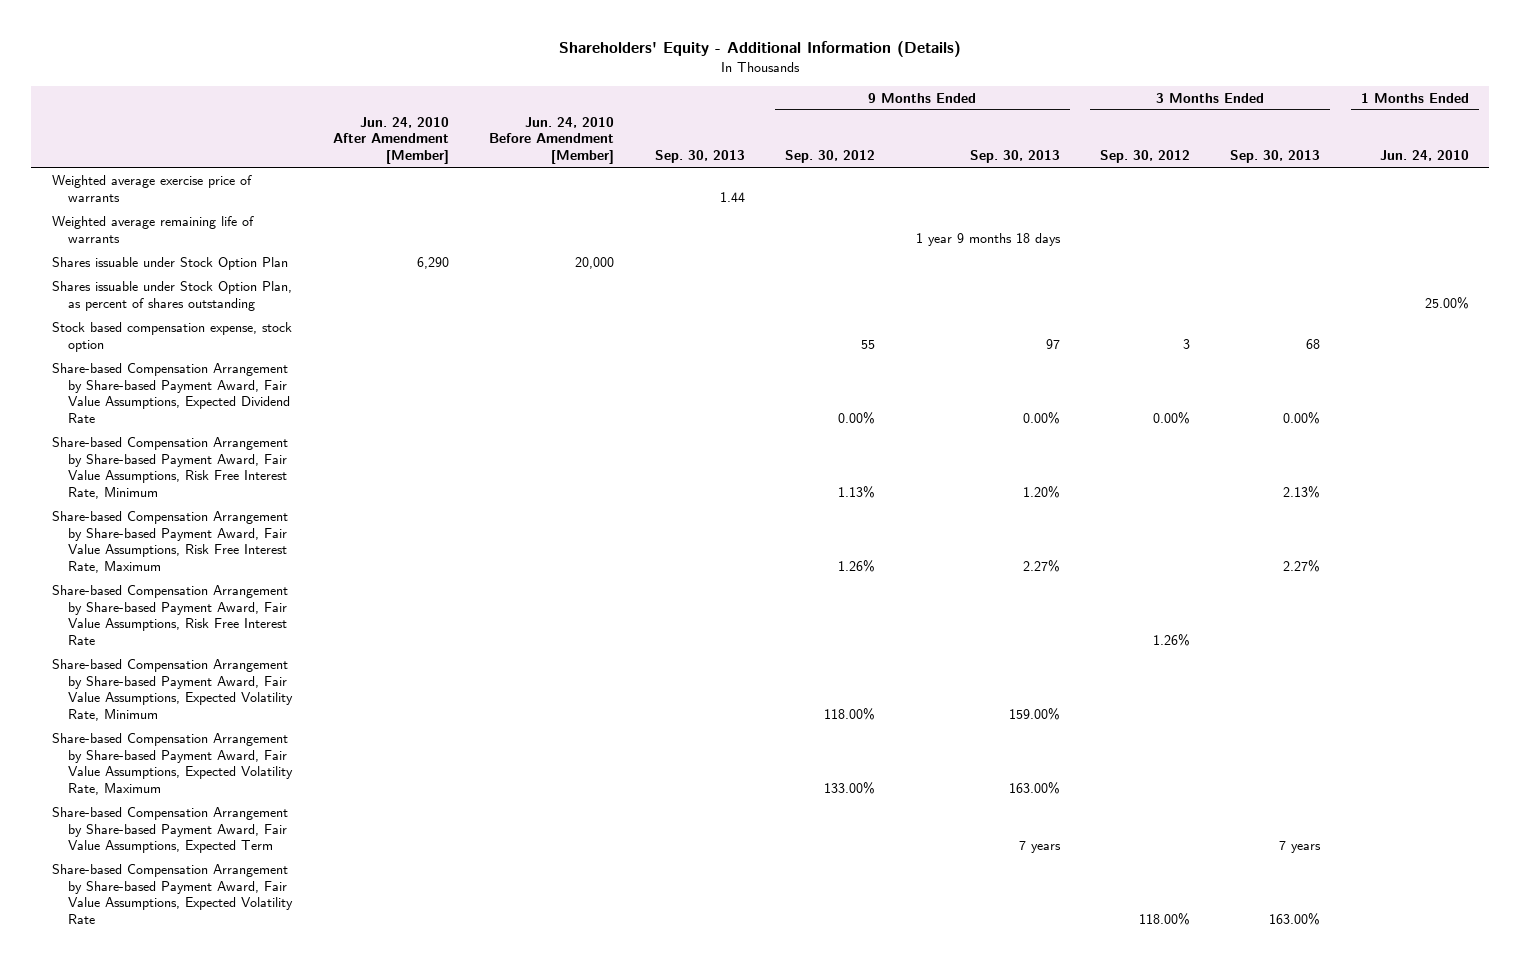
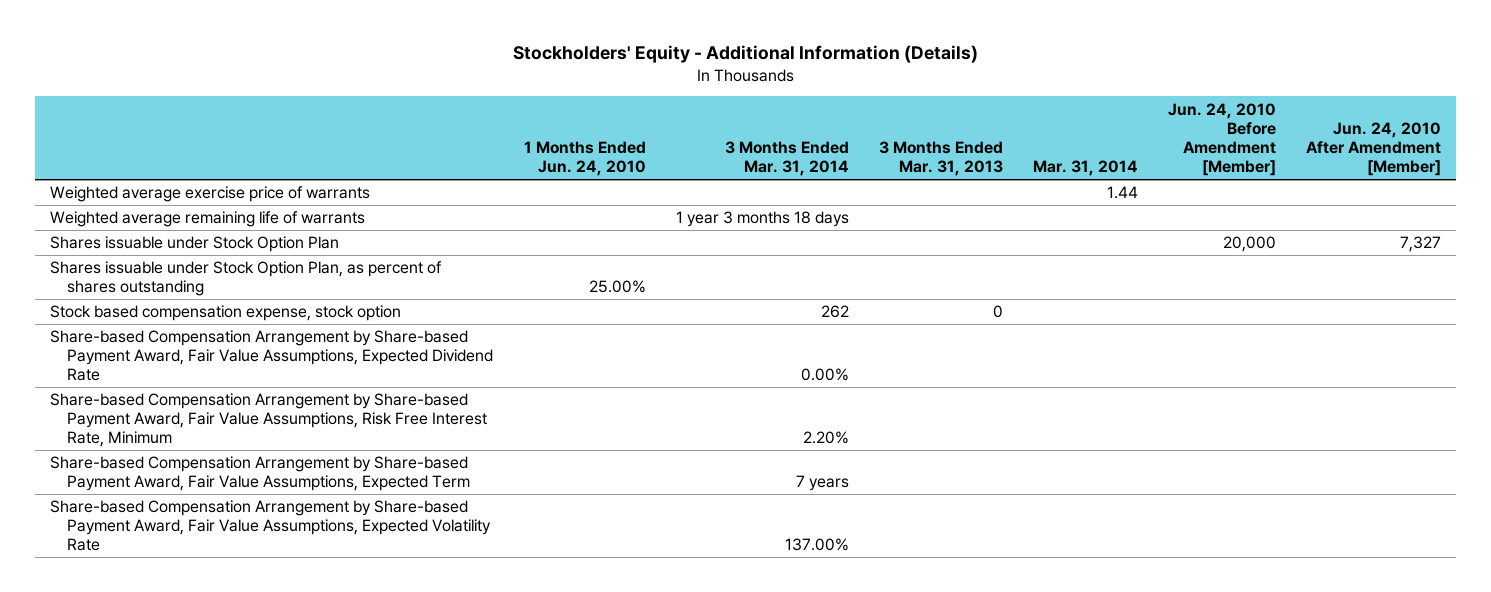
- Shareholders' Equity - Additional Information (Details)
+ Stockholders' Equity - Additional Information (Details)
- | Jun. 24, 2010 After Amendment [Member] | Jun. 24, 2010 Before Amendment [Member] | Sep. 30, 2013 | 9 Months Ended Sep. 30, 2012 | 9 Months Ended Sep. 30, 2013 | 3 Months Ended Sep. 30, 2012 | 3 Months Ended Sep. 30, 2013 | 1 Months Ended Jun. 24, 2010
+ | 1 Months Ended Jun. 24, 2010 | 3 Months Ended Mar. 31, 2014 | 3 Months Ended Mar. 31, 2013 | Mar. 31, 2014 | Jun. 24, 2010 Before Amendment [Member] | Jun. 24, 2010 After Amendment [Member]
- Shares issuable under Stock Option Plan | 6,290 | 20,000 | | | | | |
+ Shares issuable under Stock Option Plan | | | | | 20,000 | 7,327
- Share-based Compensation Arrangement by Share-based Payment Award, Fair Value Assumptions, Risk Free Interest Rate, Maximum | | | | 1.26% | 2.27% | | 2.27% |
- Share-based Compensation Arrangement by Share-based Payment Award, Fair Value Assumptions, Risk Free Interest Rate | | | | | | 1.26% | |
- Share-based Compensation Arrangement by Share-based Payment Award, Fair Value Assumptions, Expected Volatility Rate, Minimum | | | | 118.00% | 159.00% | | |
- Share-based Compensation Arrangement by Share-based Payment Award, Fair Value Assumptions, Expected Volatility Rate, Maximum | | | | 133.00% | 163.00% | | |

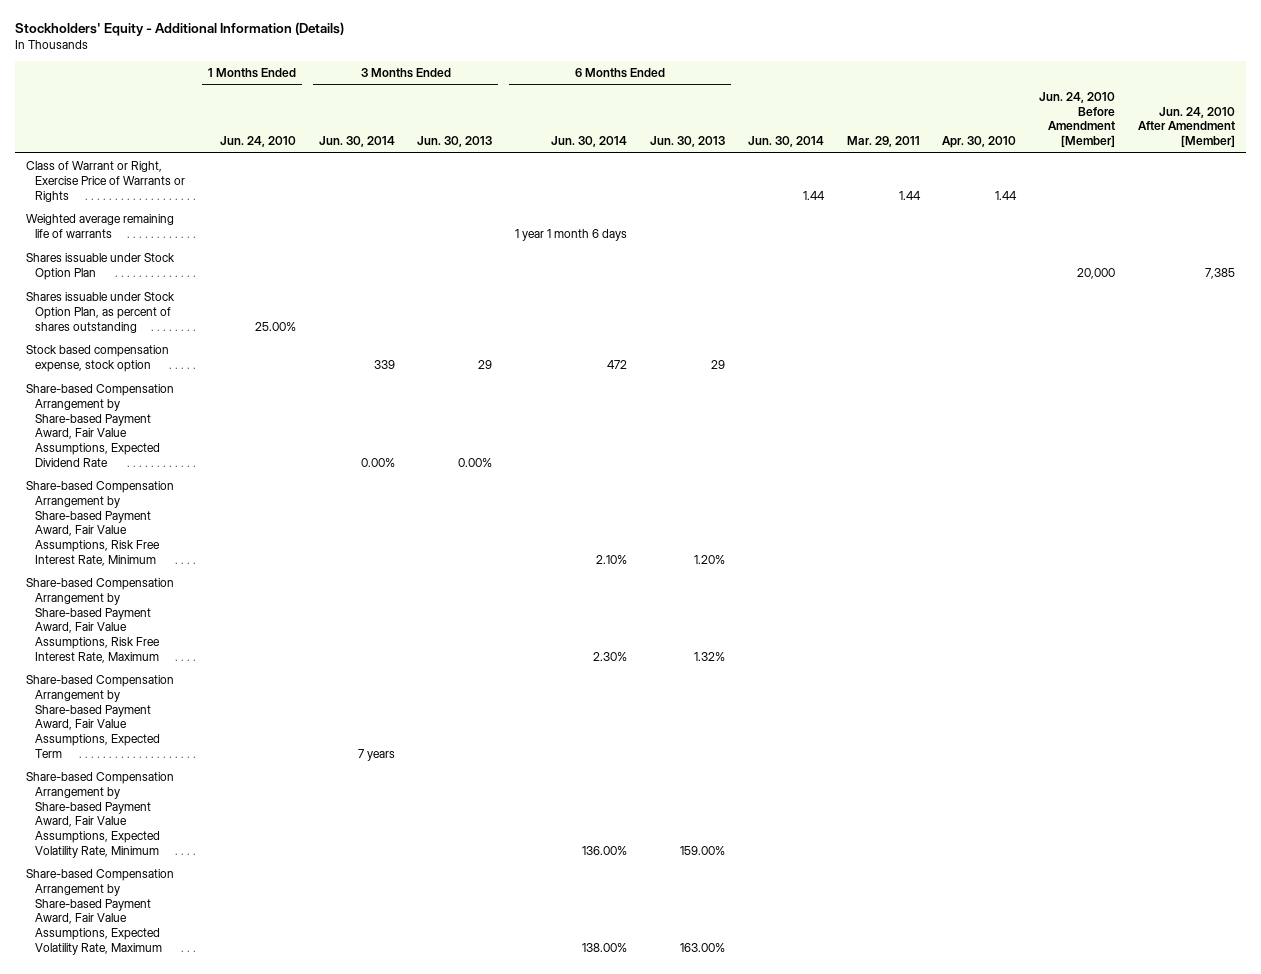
- | 1 Months Ended Jun. 24, 2010 | 3 Months Ended Mar. 31, 2014 | 3 Months Ended Mar. 31, 2013 | Mar. 31, 2014 | Jun. 24, 2010 Before Amendment [Member] | Jun. 24, 2010 After Amendment [Member]
+ | 1 Months Ended Jun. 24, 2010 | 3 Months Ended Jun. 30, 2014 | 3 Months Ended Jun. 30, 2013 | 6 Months Ended Jun. 30, 2014 | 6 Months Ended Jun. 30, 2013 | Jun. 30, 2014 | Mar. 29, 2011 | Apr. 30, 2010 | Jun. 24, 2010 Before Amendment [Member] | Jun. 24, 2010 After Amendment [Member]
- Weighted average exercise price of warrants | | | | 1.44 | |
+ Class of Warrant or Right, Exercise Price of Warrants or Rights | | | | | | 1.44 | 1.44 | 1.44 | |
- Shares issuable under Stock Option Plan | | | | | 20,000 | 7,327
+ Shares issuable under Stock Option Plan | | | | | | | | | 20,000 | 7,385
+ Share-based Compensation Arrangement by Share-based Payment Award, Fair Value Assumptions, Risk Free Interest Rate, Maximum | | | | 2.30% | 1.32% | | | | |
- Share-based Compensation Arrangement by Share-based Payment Award, Fair Value Assumptions, Expected Volatility Rate | | 137.00% | | | |
+ Share-based Compensation Arrangement by Share-based Payment Award, Fair Value Assumptions, Expected Volatility Rate, Minimum | | | | 136.00% | 159.00% | | | | |
+ Share-based Compensation Arrangement by Share-based Payment Award, Fair Value Assumptions, Expected Volatility Rate, Maximum | | | | 138.00% | 163.00% | | | | |

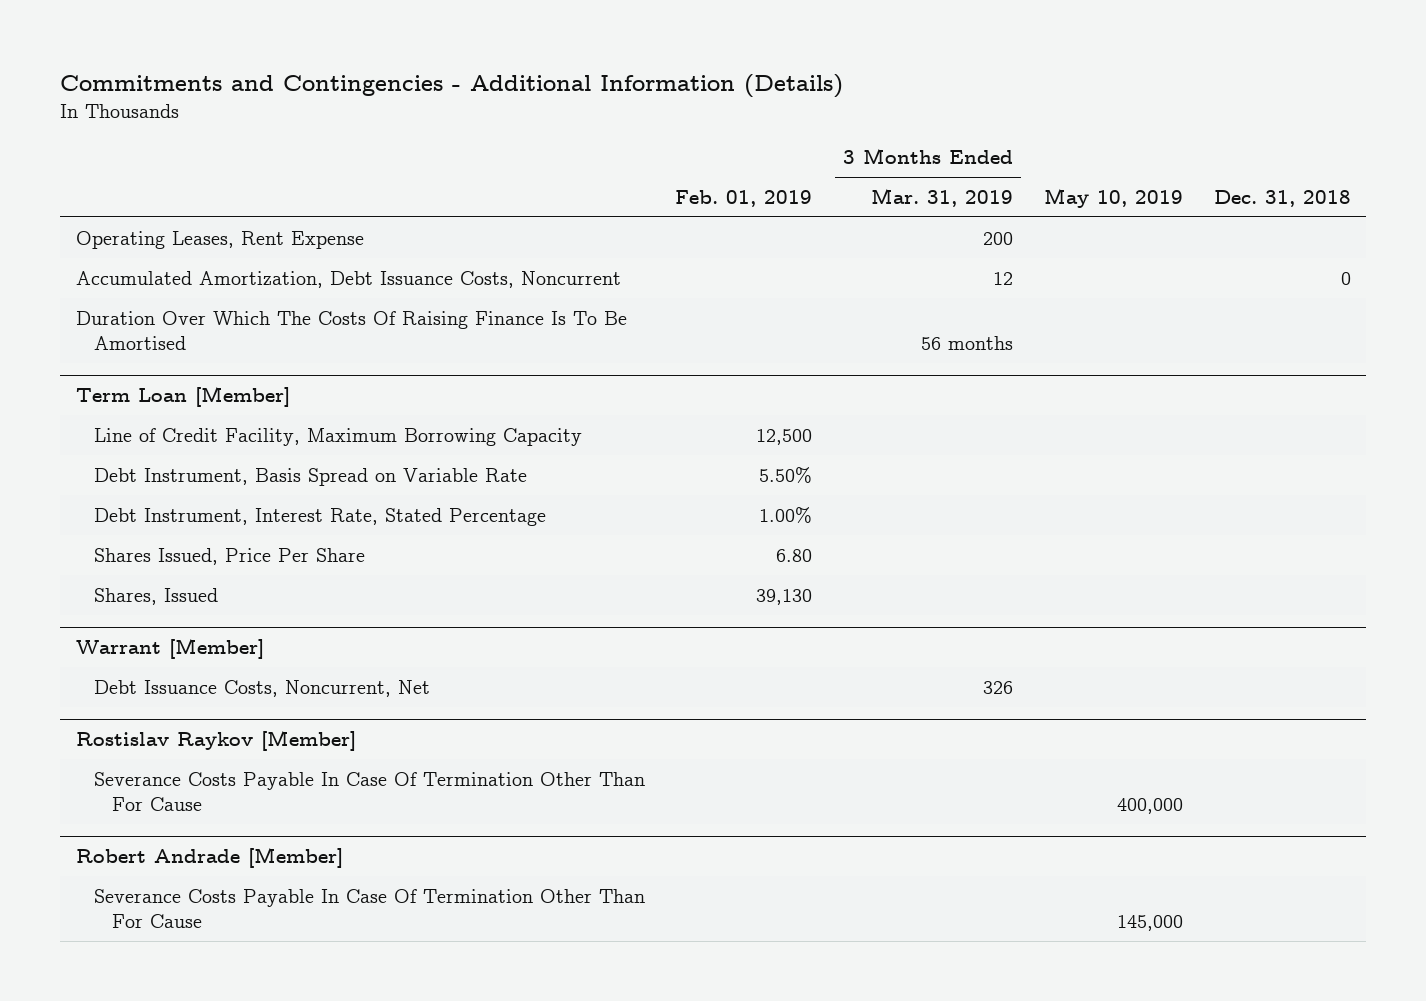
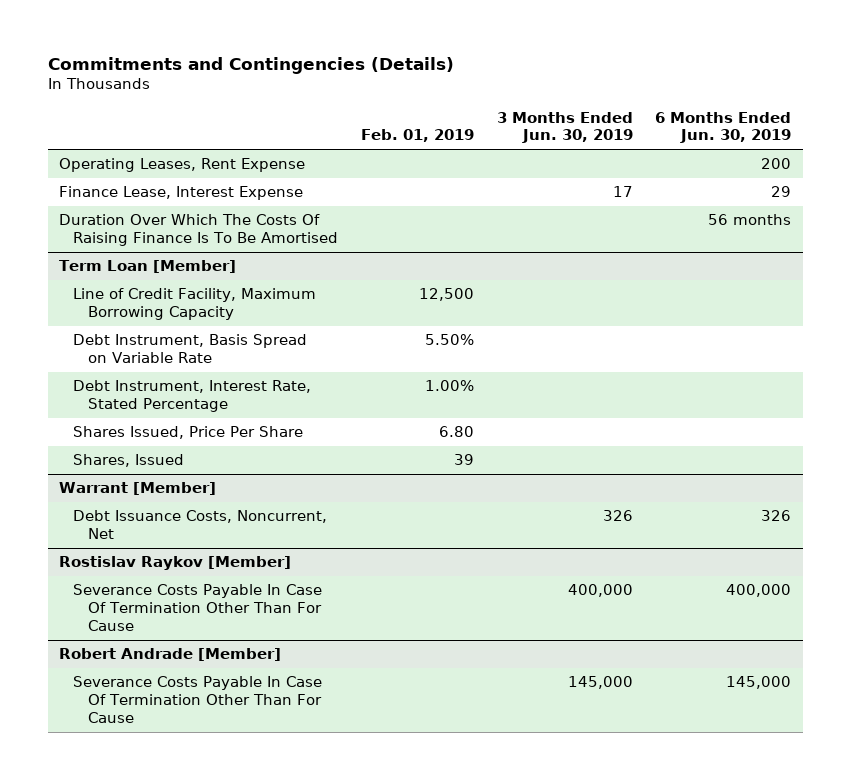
- Commitments and Contingencies - Additional Information (Details)
+ Commitments and Contingencies (Details)
- | Feb. 01, 2019 | 3 Months Ended Mar. 31, 2019 | May 10, 2019 | Dec. 31, 2018
+ | Feb. 01, 2019 | 3 Months Ended Jun. 30, 2019 | 6 Months Ended Jun. 30, 2019
- Accumulated Amortization, Debt Issuance Costs, Noncurrent | | 12 | | 0
+ Finance Lease, Interest Expense | | 17 | 29
@ Term Loan [Member]
- Shares, Issued | 39,130 | | |
+ Shares, Issued | 39 | |

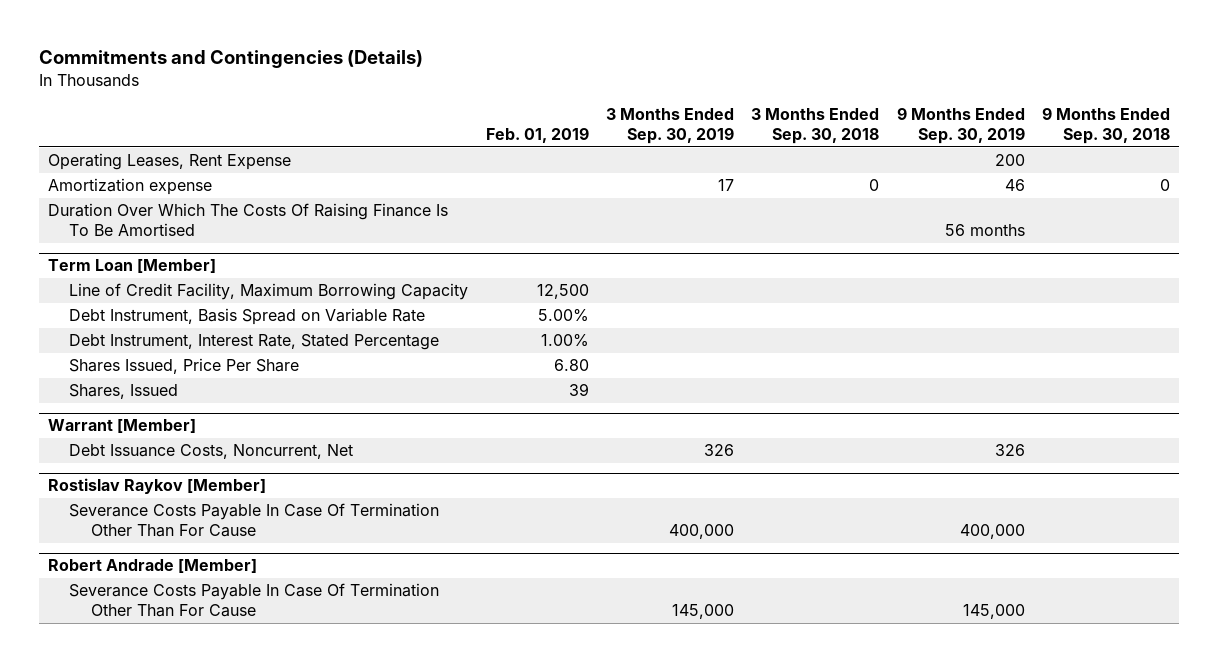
- | Feb. 01, 2019 | 3 Months Ended Jun. 30, 2019 | 6 Months Ended Jun. 30, 2019
+ | Feb. 01, 2019 | 3 Months Ended Sep. 30, 2019 | 3 Months Ended Sep. 30, 2018 | 9 Months Ended Sep. 30, 2019 | 9 Months Ended Sep. 30, 2018
- Finance Lease, Interest Expense | | 17 | 29
+ Amortization expense | | 17 | 0 | 46 | 0
@ Term Loan [Member]
- Debt Instrument, Basis Spread on Variable Rate | 5.50% | |
+ Debt Instrument, Basis Spread on Variable Rate | 5.00% | | | |

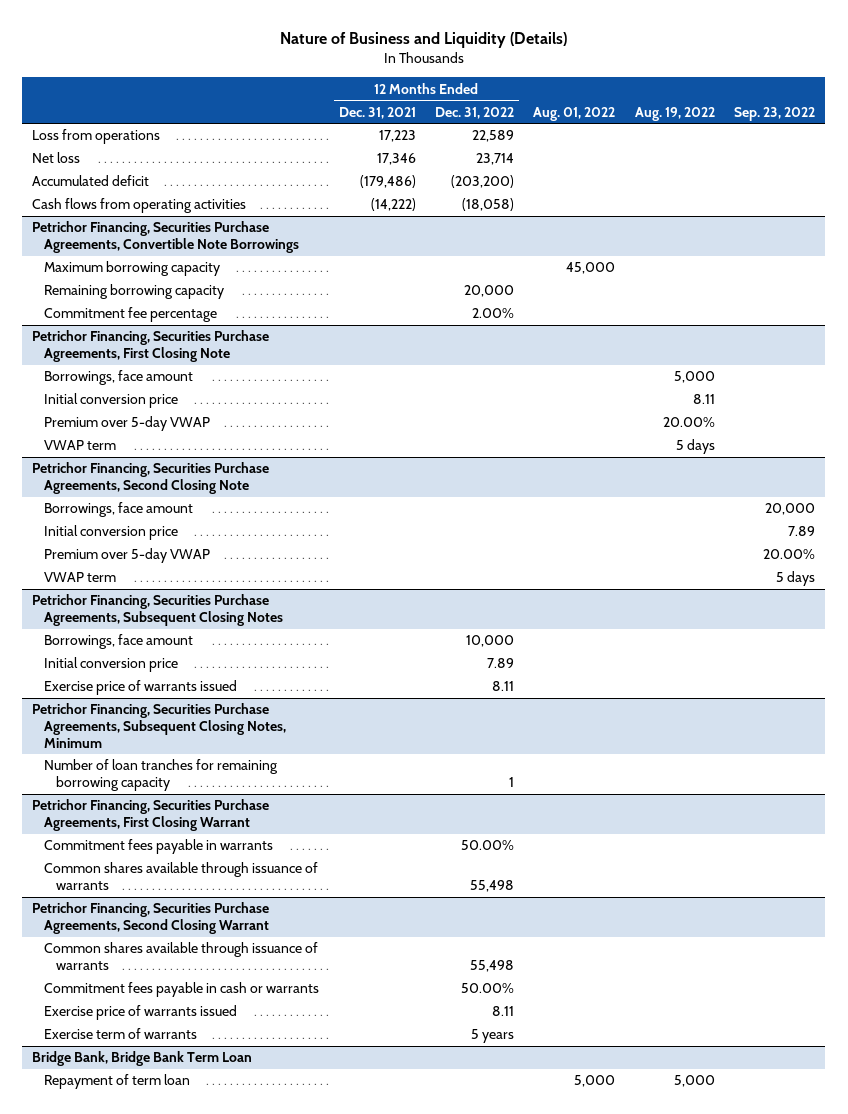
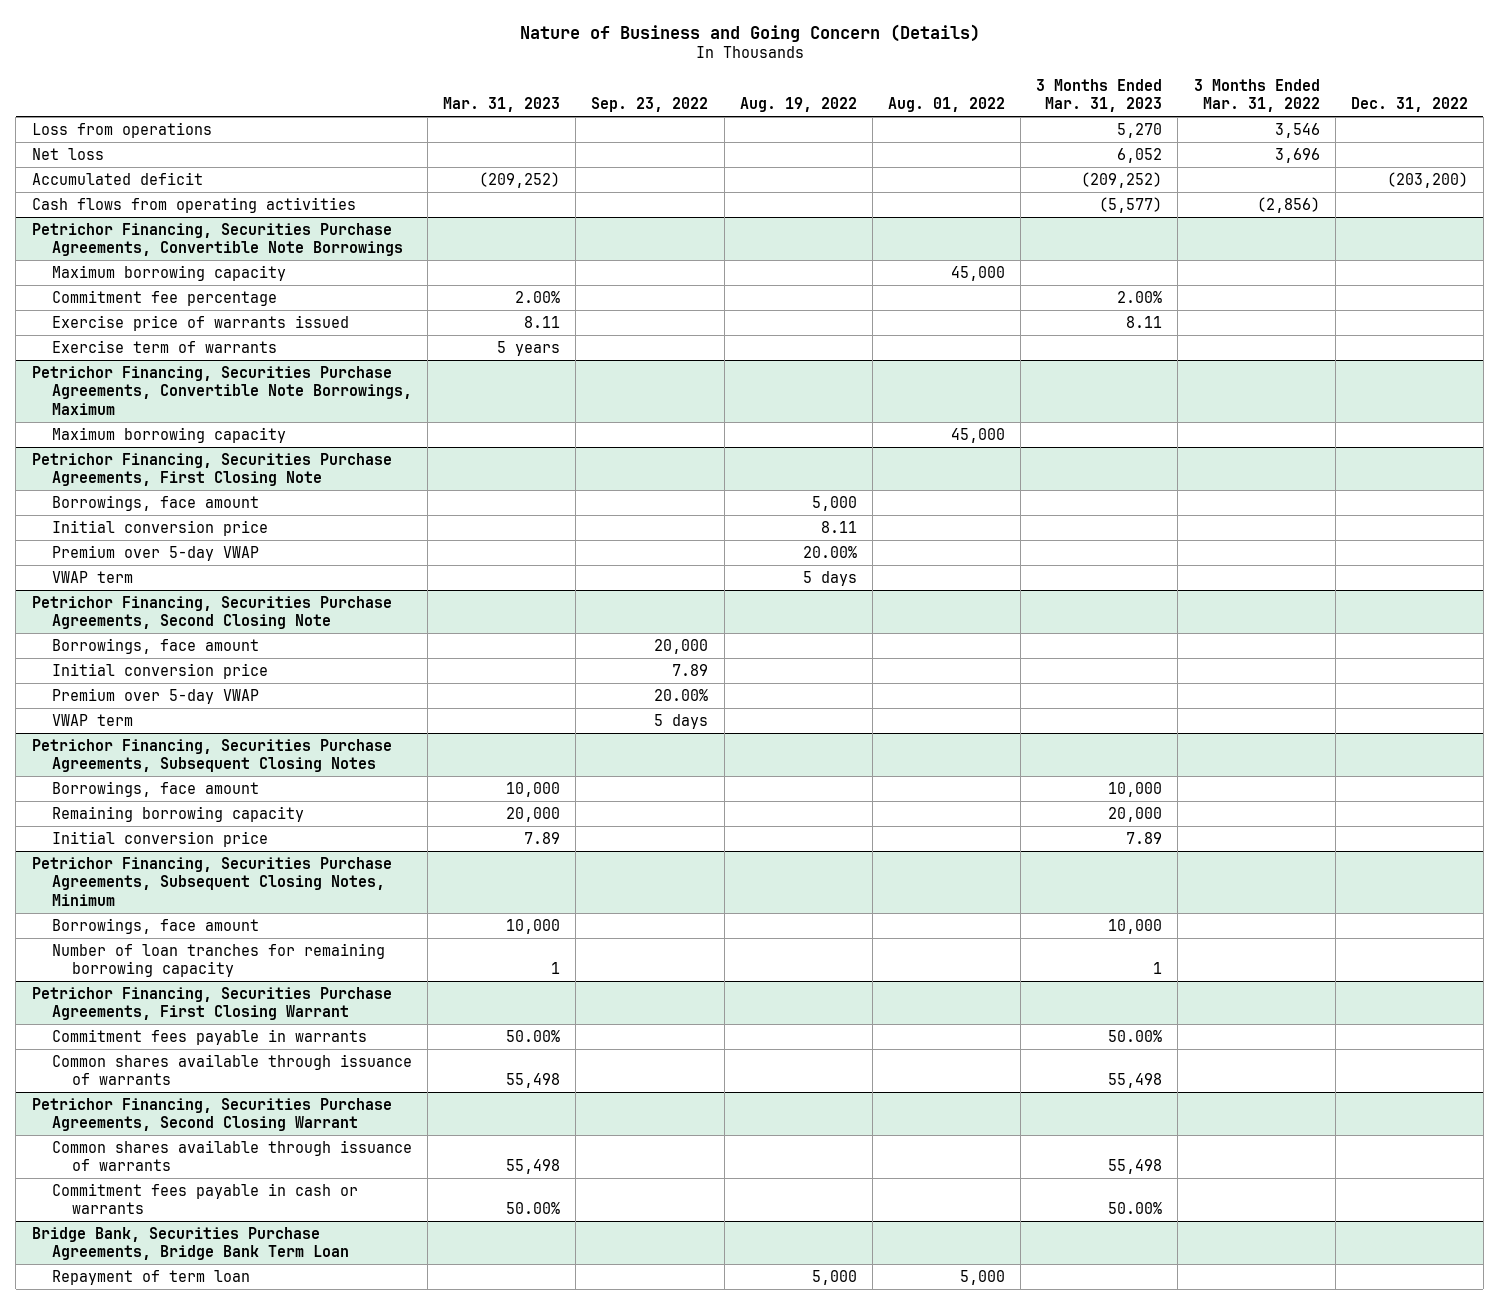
- Nature of Business and Liquidity (Details)
+ Nature of Business and Going Concern (Details)
- | 12 Months Ended Dec. 31, 2021 | 12 Months Ended Dec. 31, 2022 | Aug. 01, 2022 | Aug. 19, 2022 | Sep. 23, 2022
+ | Mar. 31, 2023 | Sep. 23, 2022 | Aug. 19, 2022 | Aug. 01, 2022 | 3 Months Ended Mar. 31, 2023 | 3 Months Ended Mar. 31, 2022 | Dec. 31, 2022
@ Petrichor Financing, Securities Purchase Agreements, Convertible Note Borrowings
- Remaining borrowing capacity | | 20,000 | | |
+ Exercise price of warrants issued | 8.11 | | | | 8.11 | |
+ Exercise term of warrants | 5 years | | | | | |
+ Petrichor Financing, Securities Purchase Agreements, Convertible Note Borrowings, Maximum
+ Maximum borrowing capacity | | | | 45,000 | | |
@ Petrichor Financing, Securities Purchase Agreements, Subsequent Closing Notes
+ Remaining borrowing capacity | 20,000 | | | | 20,000 | |
- Exercise price of warrants issued | | 8.11 | | |
@ Petrichor Financing, Securities Purchase Agreements, Subsequent Closing Notes, Minimum
+ Borrowings, face amount | 10,000 | | | | 10,000 | |
@ Petrichor Financing, Securities Purchase Agreements, Second Closing Warrant
- Exercise price of warrants issued | | 8.11 | | |
- Exercise term of warrants | | 5 years | | |
- Bridge Bank, Bridge Bank Term Loan
+ Bridge Bank, Securities Purchase Agreements, Bridge Bank Term Loan

